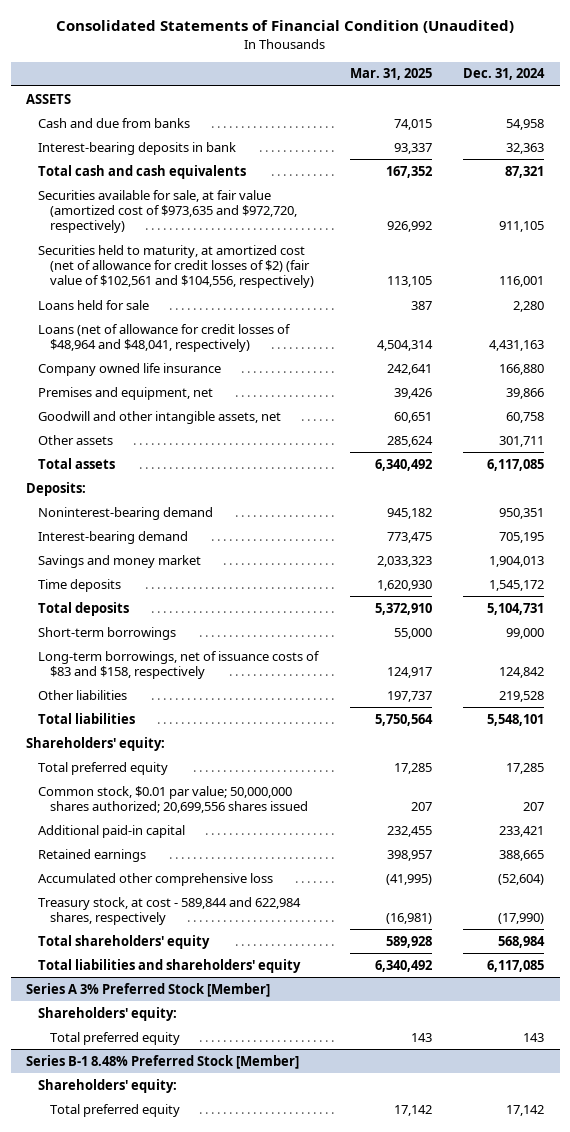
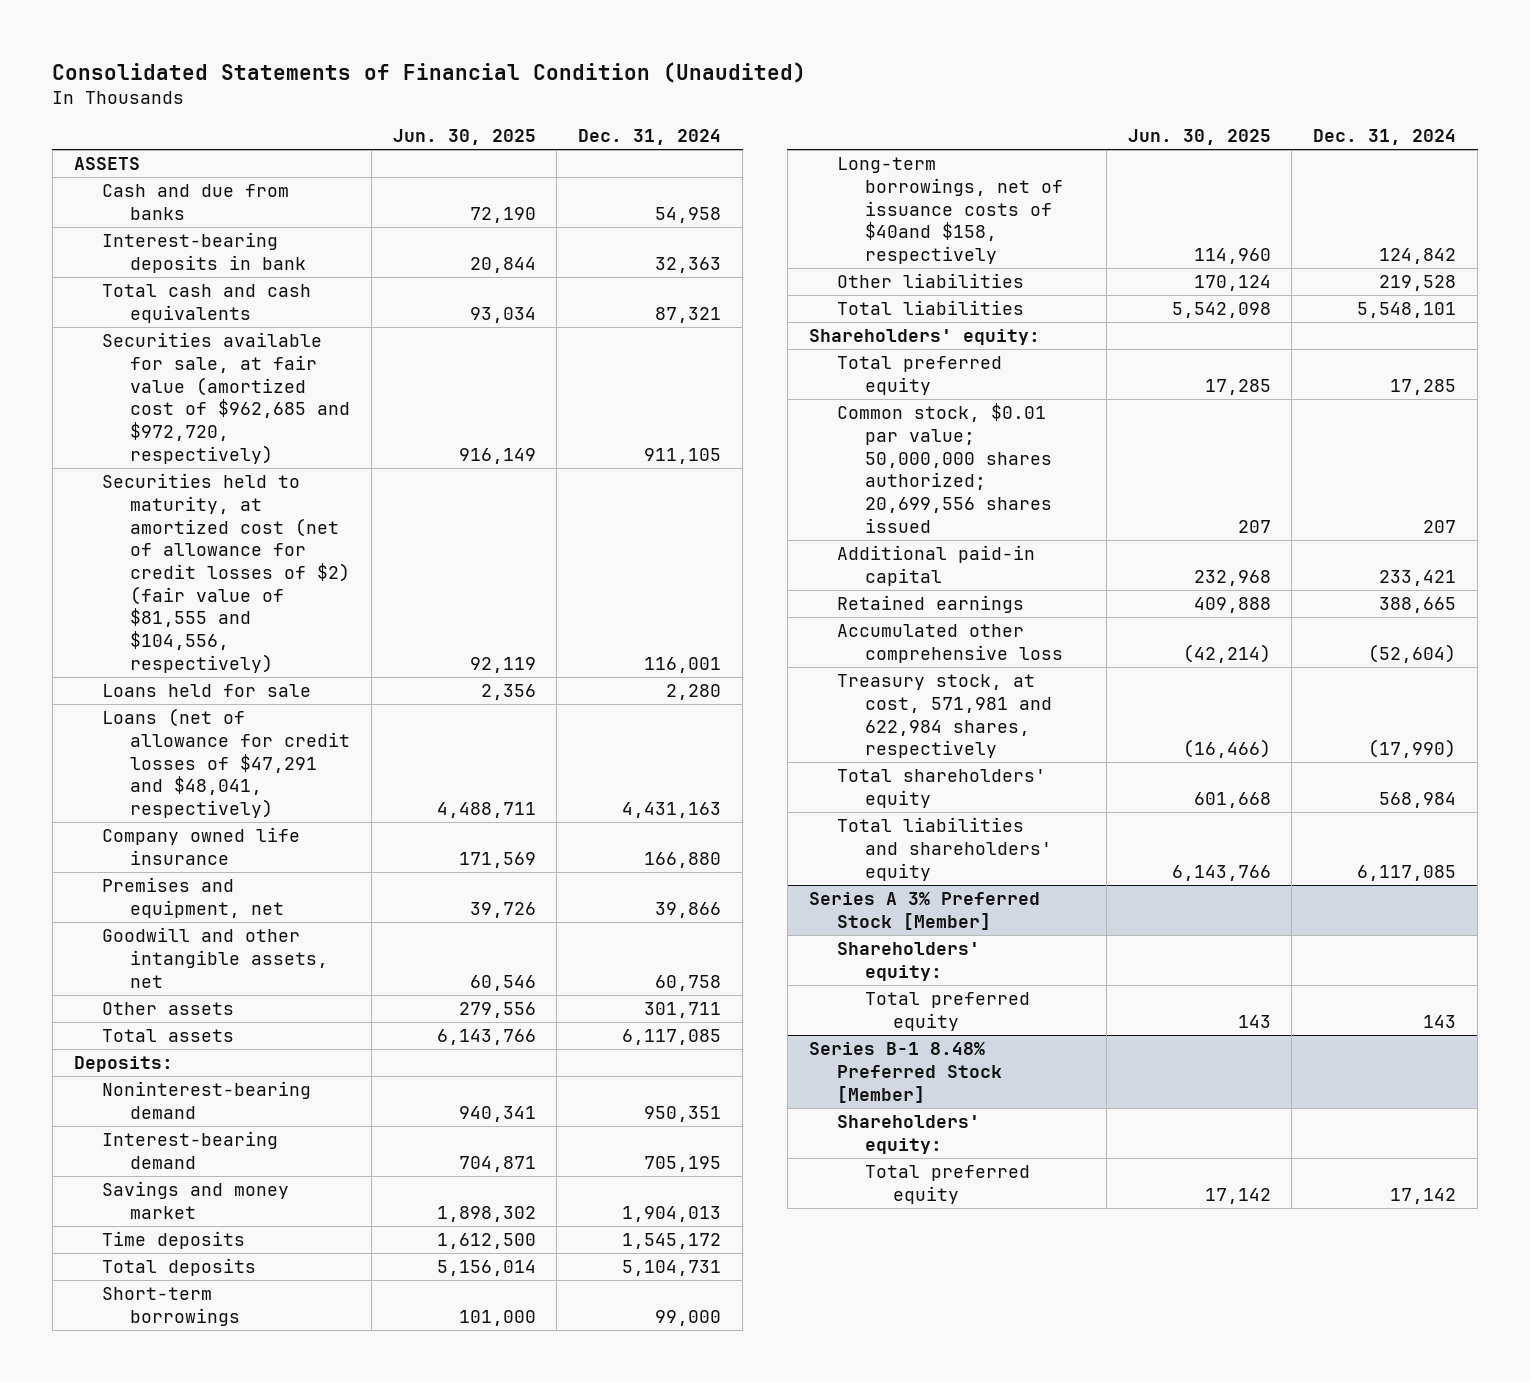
- | Mar. 31, 2025 | Dec. 31, 2024
+ | Jun. 30, 2025 | Dec. 31, 2024
- Securities available for sale, at fair value (amortized cost of $973,635 and $972,720, respectively) | 926,992 | 911,105
- Securities held to maturity, at amortized cost (net of allowance for credit losses of $2) (fair value of $102,561 and $104,556, respectively) | 113,105 | 116,001
+ Securities available for sale, at fair value (amortized cost of $962,685 and $972,720, respectively) | 916,149 | 911,105
+ Securities held to maturity, at amortized cost (net of allowance for credit losses of $2) (fair value of $81,555 and $104,556, respectively) | 92,119 | 116,001
- Loans (net of allowance for credit losses of $48,964 and $48,041, respectively) | 4,504,314 | 4,431,163
+ Loans (net of allowance for credit losses of $47,291 and $48,041, respectively) | 4,488,711 | 4,431,163
- Long-term borrowings, net of issuance costs of $83 and $158, respectively | 124,917 | 124,842
+ Long-term borrowings, net of issuance costs of $40and $158, respectively | 114,960 | 124,842
- Treasury stock, at cost - 589,844 and 622,984 shares, respectively | (16,981) | (17,990)
+ Treasury stock, at cost, 571,981 and 622,984 shares, respectively | (16,466) | (17,990)

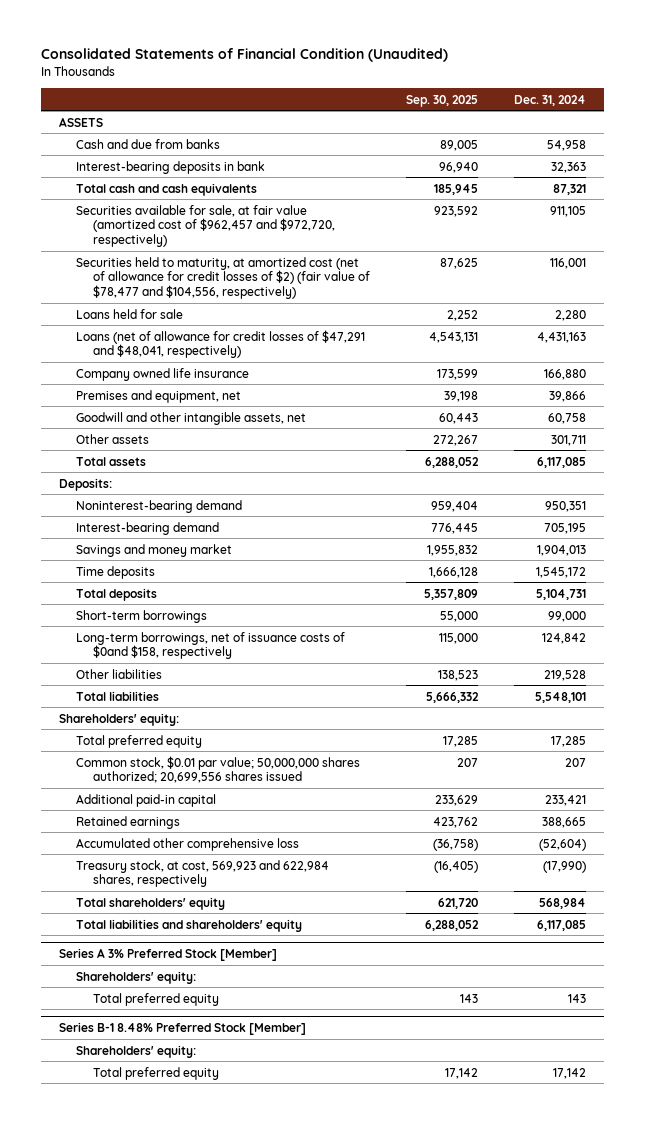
- | Jun. 30, 2025 | Dec. 31, 2024
+ | Sep. 30, 2025 | Dec. 31, 2024
- Securities available for sale, at fair value (amortized cost of $962,685 and $972,720, respectively) | 916,149 | 911,105
- Securities held to maturity, at amortized cost (net of allowance for credit losses of $2) (fair value of $81,555 and $104,556, respectively) | 92,119 | 116,001
+ Securities available for sale, at fair value (amortized cost of $962,457 and $972,720, respectively) | 923,592 | 911,105
+ Securities held to maturity, at amortized cost (net of allowance for credit losses of $2) (fair value of $78,477 and $104,556, respectively) | 87,625 | 116,001
- Long-term borrowings, net of issuance costs of $40and $158, respectively | 114,960 | 124,842
+ Long-term borrowings, net of issuance costs of $0and $158, respectively | 115,000 | 124,842
- Treasury stock, at cost, 571,981 and 622,984 shares, respectively | (16,466) | (17,990)
+ Treasury stock, at cost, 569,923 and 622,984 shares, respectively | (16,405) | (17,990)

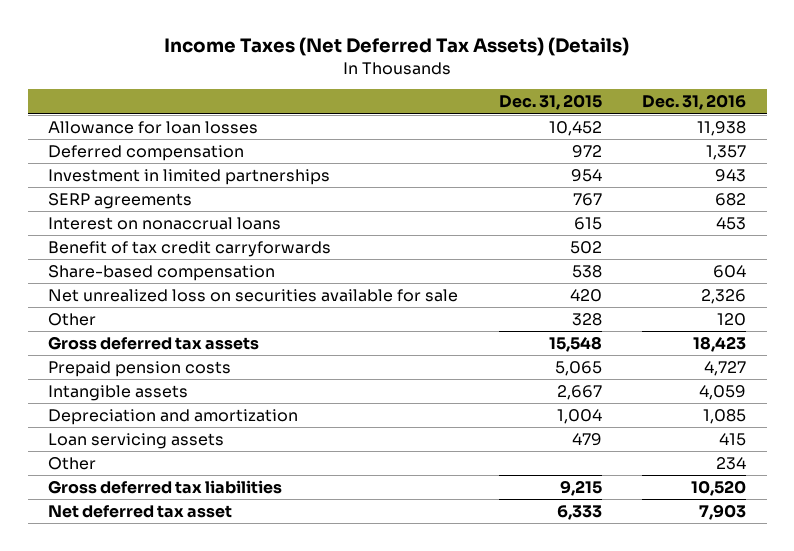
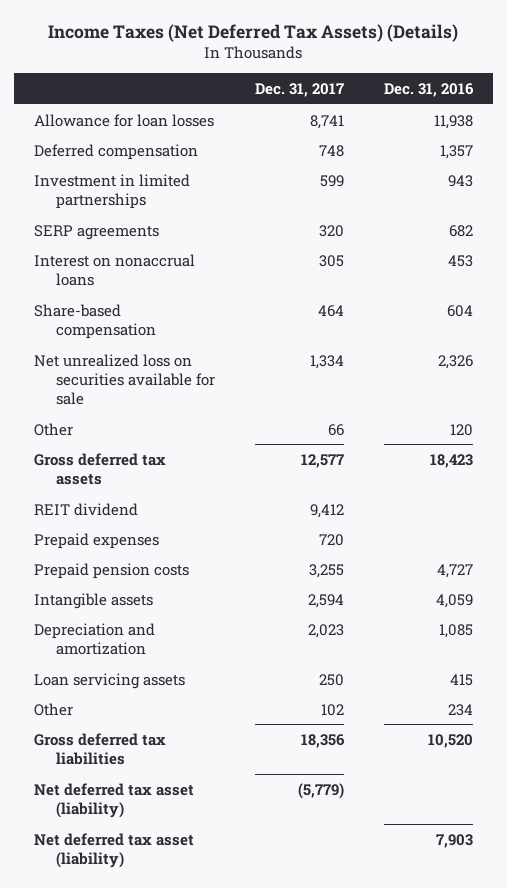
- | Dec. 31, 2015 | Dec. 31, 2016
+ | Dec. 31, 2017 | Dec. 31, 2016
- Benefit of tax credit carryforwards | 502 |
+ REIT dividend | 9,412 |
+ Prepaid expenses | 720 |
- Net deferred tax asset | 6,333 | 7,903
+ Net deferred tax asset (liability) | (5,779) |
+ Net deferred tax asset (liability) | | 7,903

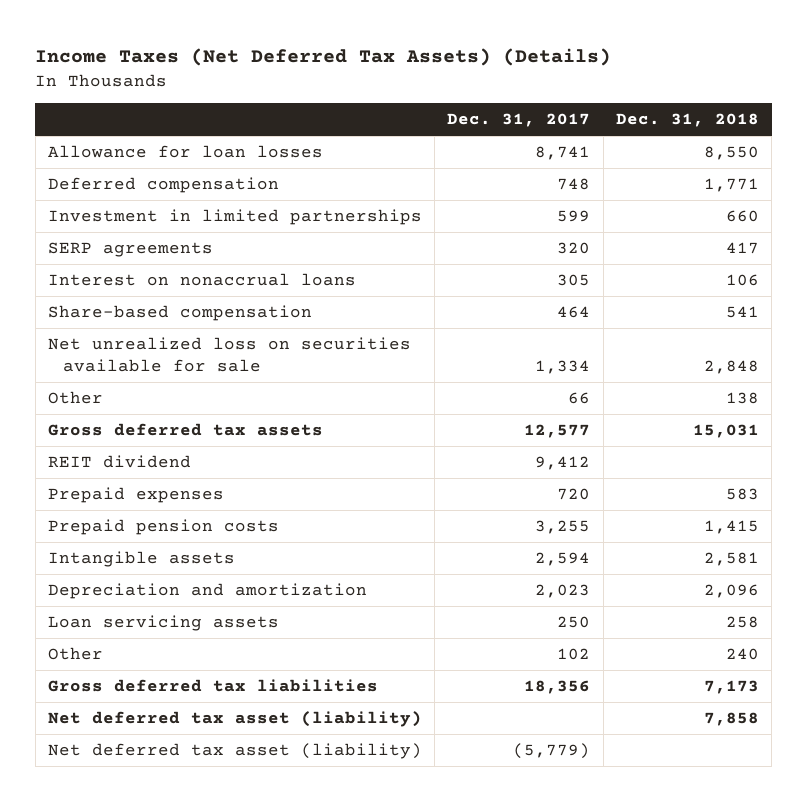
- | Dec. 31, 2017 | Dec. 31, 2016
+ | Dec. 31, 2017 | Dec. 31, 2018
moved down: Net deferred tax asset (liability) | (5,779) |

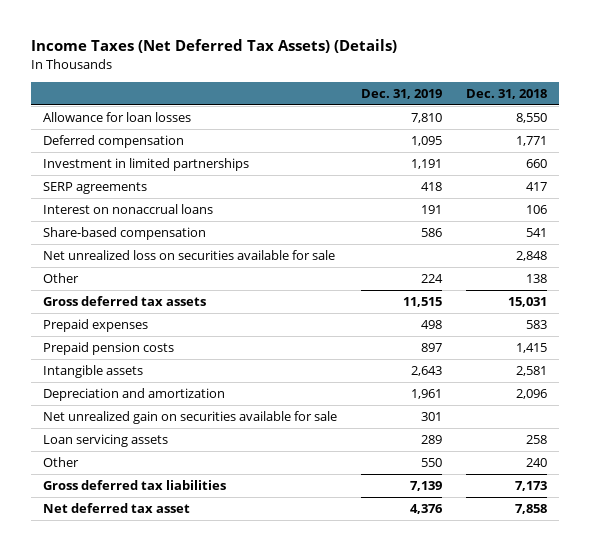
- | Dec. 31, 2017 | Dec. 31, 2018
+ | Dec. 31, 2019 | Dec. 31, 2018
- REIT dividend | 9,412 |
+ Net unrealized gain on securities available for sale | 301 |
- Net deferred tax asset (liability) | | 7,858
- Net deferred tax asset (liability) | (5,779) |
+ Net deferred tax asset | 4,376 | 7,858

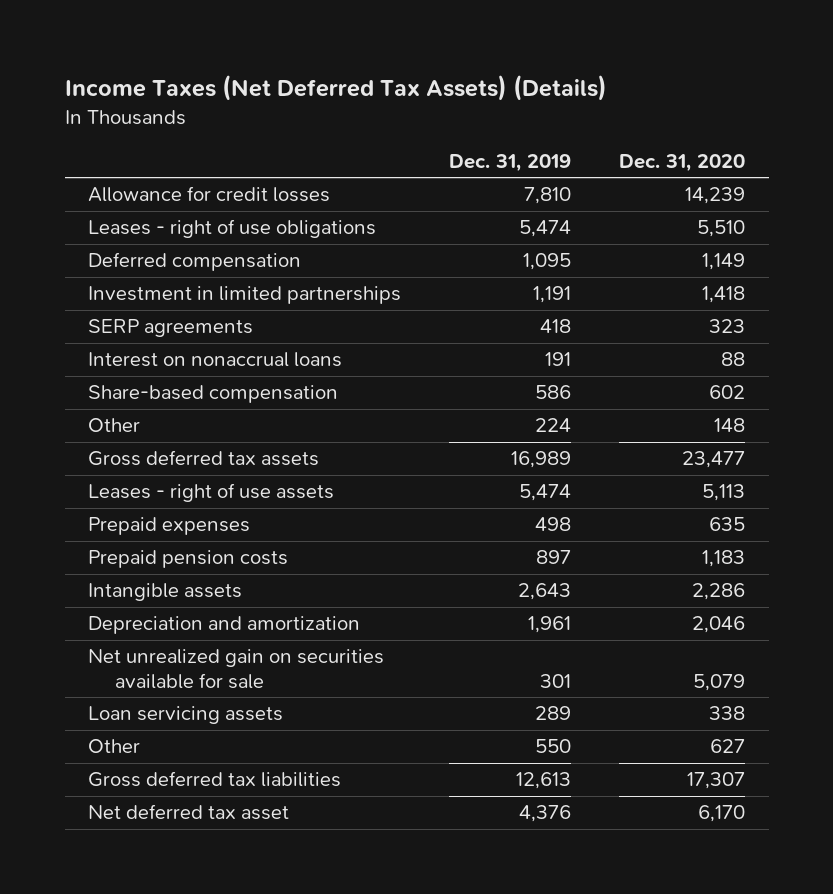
- | Dec. 31, 2019 | Dec. 31, 2018
+ | Dec. 31, 2019 | Dec. 31, 2020
- Allowance for loan losses | 7,810 | 8,550
+ Allowance for credit losses | 7,810 | 14,239
+ Leases - right of use obligations | 5,474 | 5,510
- Net unrealized loss on securities available for sale | | 2,848
- Gross deferred tax assets | 11,515 | 15,031
+ Gross deferred tax assets | 16,989 | 23,477
+ Leases - right of use assets | 5,474 | 5,113
- Gross deferred tax liabilities | 7,139 | 7,173
+ Gross deferred tax liabilities | 12,613 | 17,307

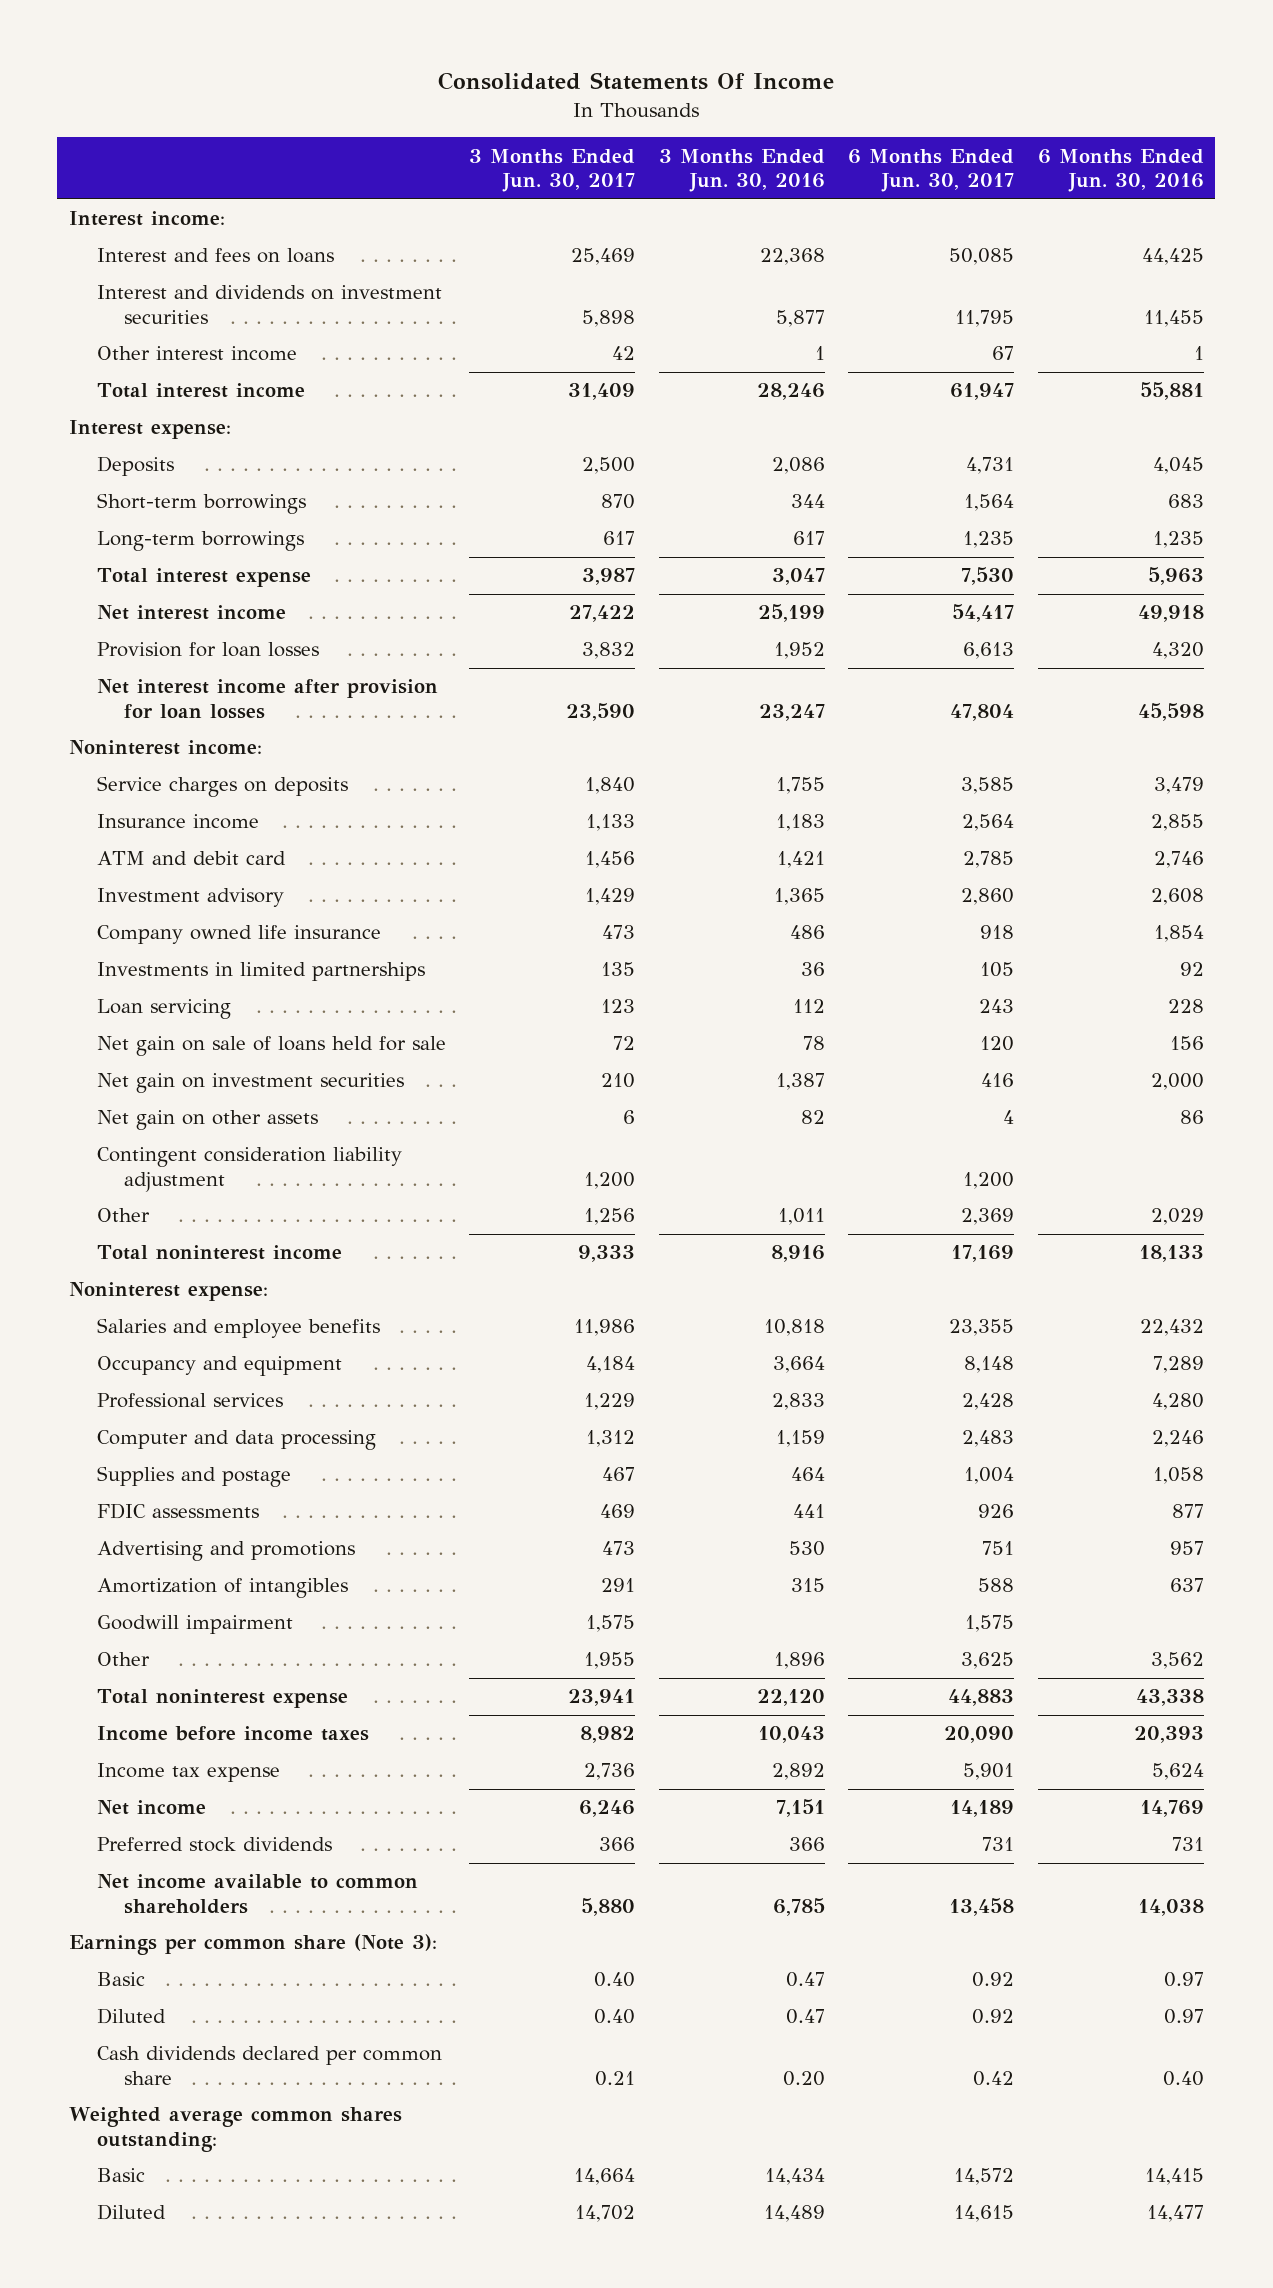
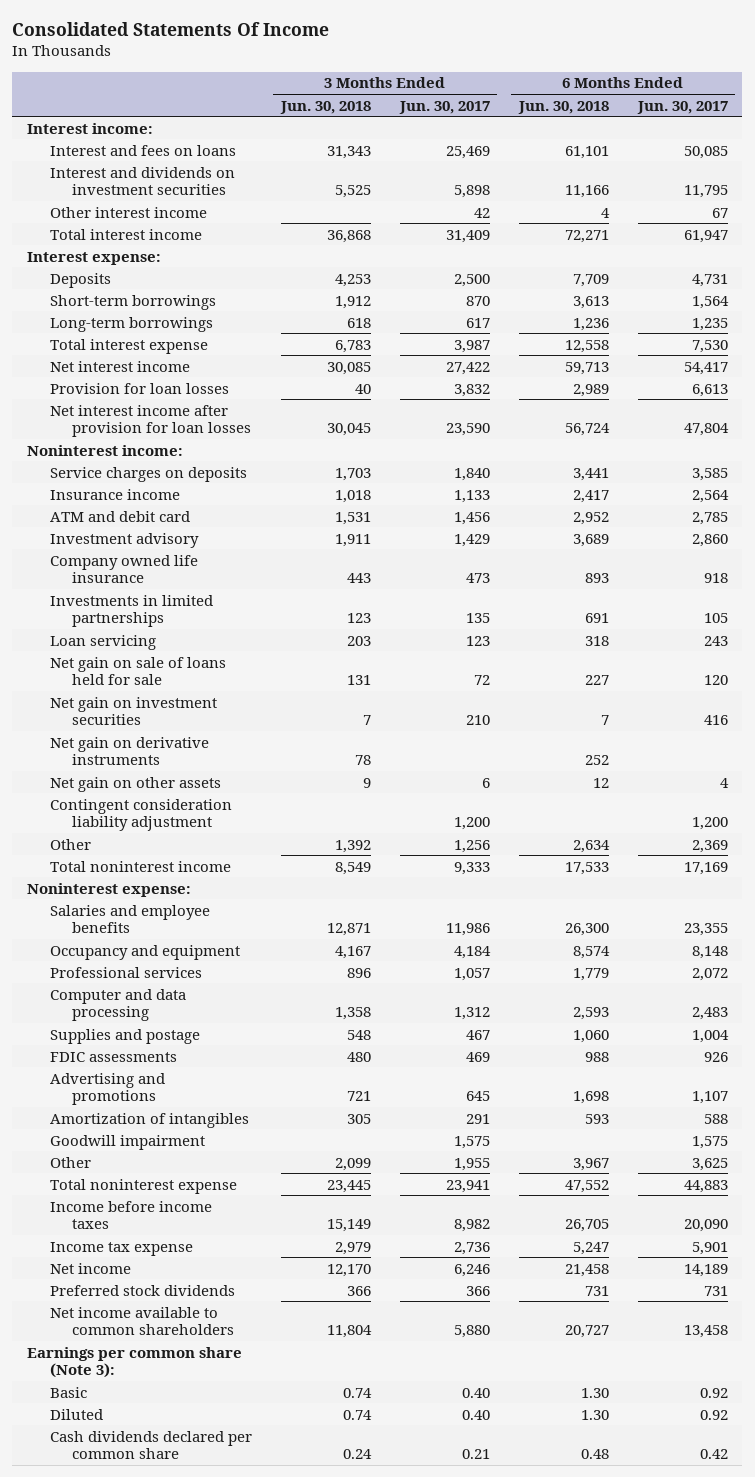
- | 3 Months Ended Jun. 30, 2017 | 3 Months Ended Jun. 30, 2016 | 6 Months Ended Jun. 30, 2017 | 6 Months Ended Jun. 30, 2016
+ | 3 Months Ended Jun. 30, 2018 | 3 Months Ended Jun. 30, 2017 | 6 Months Ended Jun. 30, 2018 | 6 Months Ended Jun. 30, 2017
+ Net gain on derivative instruments | 78 | | 252 |
- Professional services | 1,229 | 2,833 | 2,428 | 4,280
+ Professional services | 896 | 1,057 | 1,779 | 2,072
- Advertising and promotions | 473 | 530 | 751 | 957
+ Advertising and promotions | 721 | 645 | 1,698 | 1,107
- Weighted average common shares outstanding:
- Basic | 14,664 | 14,434 | 14,572 | 14,415
- Diluted | 14,702 | 14,489 | 14,615 | 14,477

